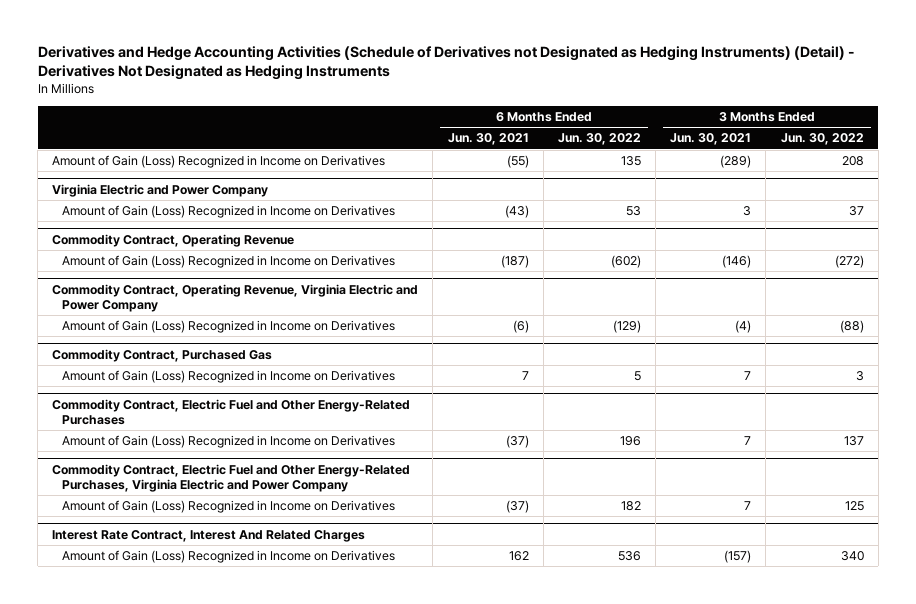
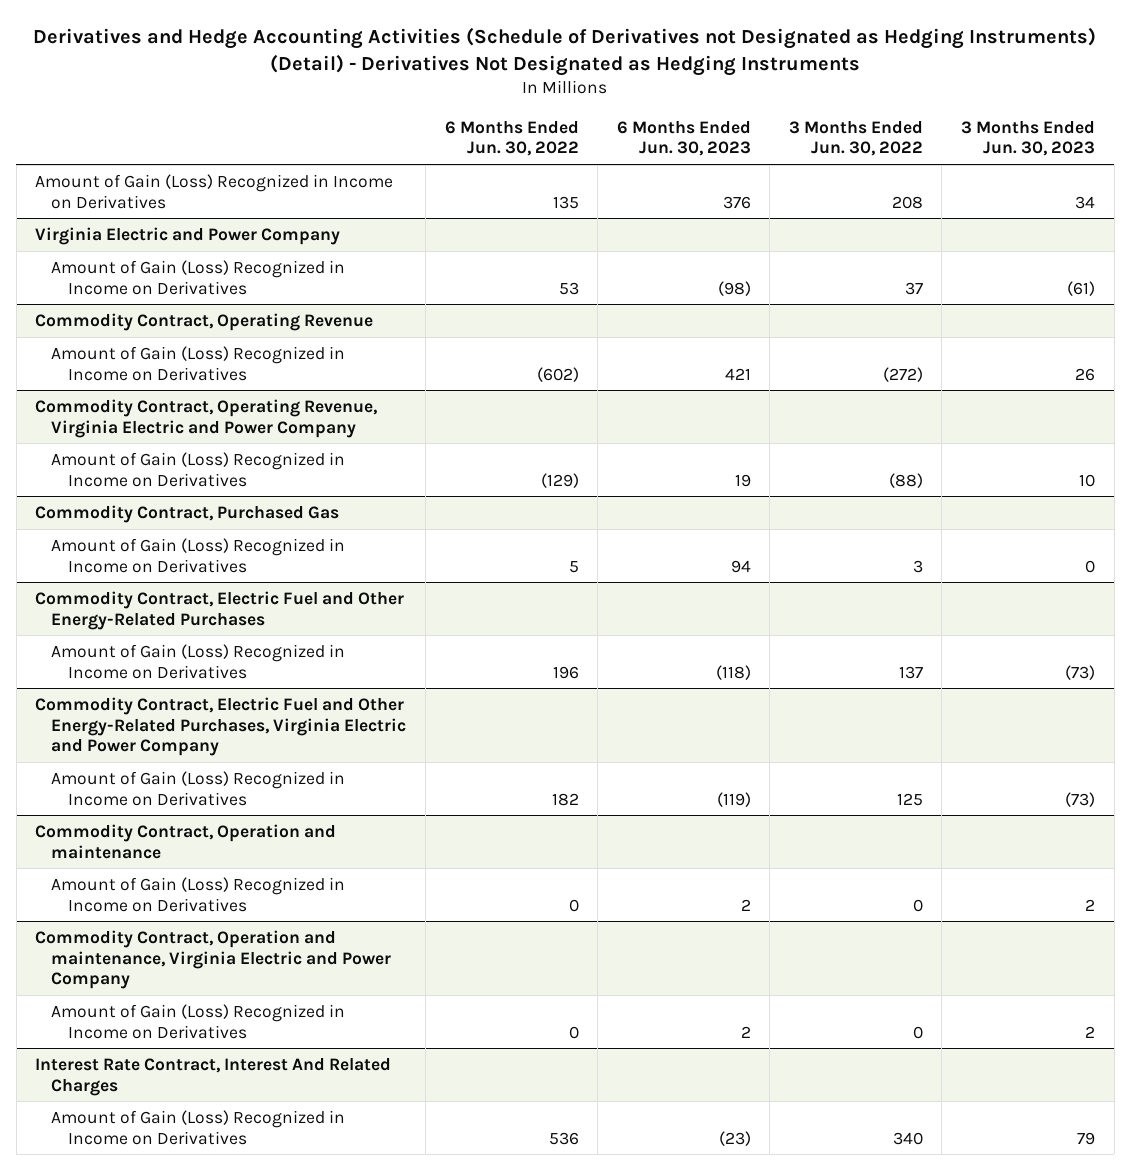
- | 6 Months Ended Jun. 30, 2021 | 6 Months Ended Jun. 30, 2022 | 3 Months Ended Jun. 30, 2021 | 3 Months Ended Jun. 30, 2022
+ | 6 Months Ended Jun. 30, 2022 | 6 Months Ended Jun. 30, 2023 | 3 Months Ended Jun. 30, 2022 | 3 Months Ended Jun. 30, 2023
+ Commodity Contract, Operation and maintenance
+ Amount of Gain (Loss) Recognized in Income on Derivatives | 0 | 2 | 0 | 2
+ Commodity Contract, Operation and maintenance, Virginia Electric and Power Company
+ Amount of Gain (Loss) Recognized in Income on Derivatives | 0 | 2 | 0 | 2

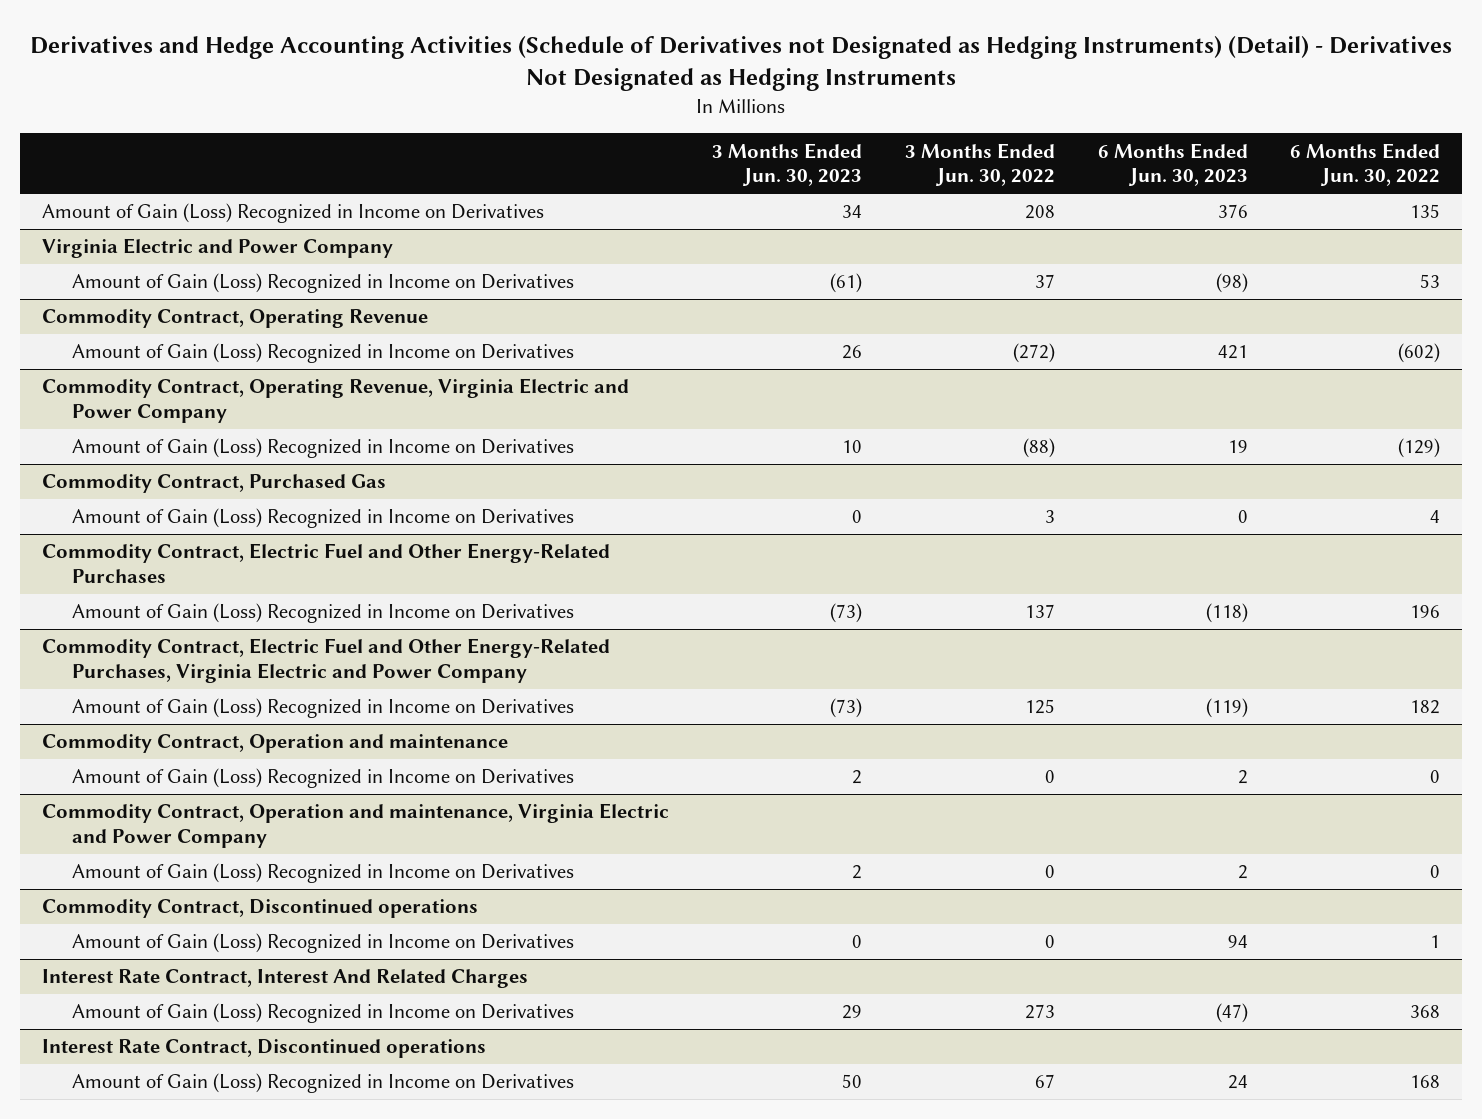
- | 6 Months Ended Jun. 30, 2022 | 6 Months Ended Jun. 30, 2023 | 3 Months Ended Jun. 30, 2022 | 3 Months Ended Jun. 30, 2023
+ | 3 Months Ended Jun. 30, 2023 | 3 Months Ended Jun. 30, 2022 | 6 Months Ended Jun. 30, 2023 | 6 Months Ended Jun. 30, 2022
@ Commodity Contract, Purchased Gas
- Amount of Gain (Loss) Recognized in Income on Derivatives | 5 | 94 | 3 | 0
+ Amount of Gain (Loss) Recognized in Income on Derivatives | 0 | 3 | 0 | 4
+ Commodity Contract, Discontinued operations
+ Amount of Gain (Loss) Recognized in Income on Derivatives | 0 | 0 | 94 | 1
@ Interest Rate Contract, Interest And Related Charges
- Amount of Gain (Loss) Recognized in Income on Derivatives | 536 | (23) | 340 | 79
+ Amount of Gain (Loss) Recognized in Income on Derivatives | 29 | 273 | (47) | 368
+ Interest Rate Contract, Discontinued operations
+ Amount of Gain (Loss) Recognized in Income on Derivatives | 50 | 67 | 24 | 168

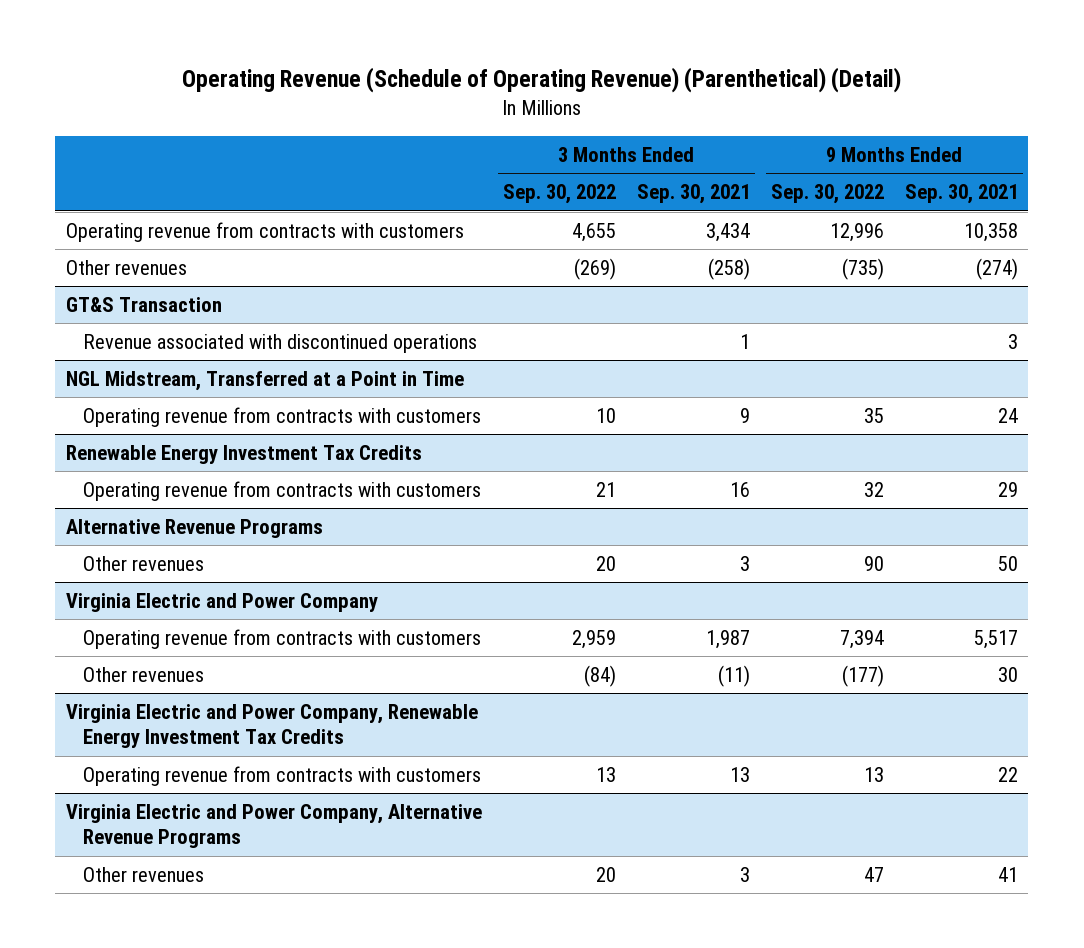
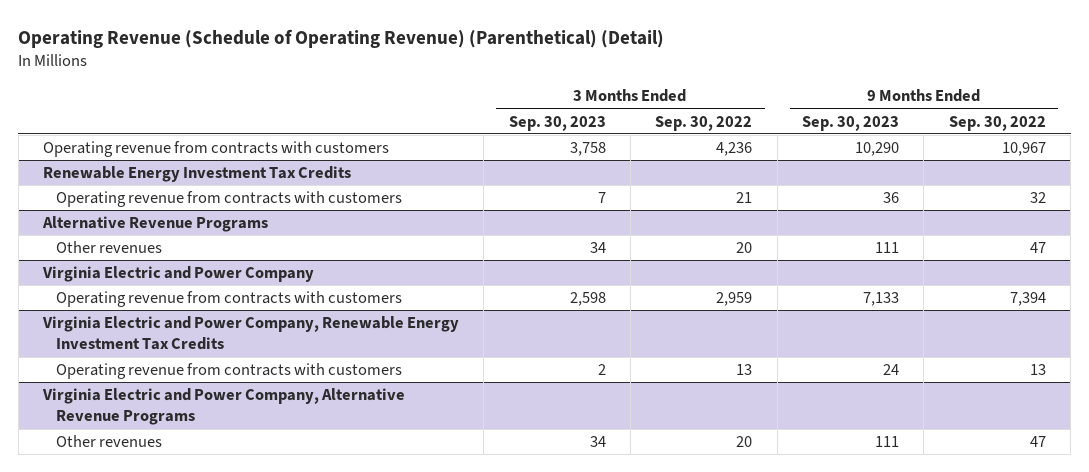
- | 3 Months Ended Sep. 30, 2022 | 3 Months Ended Sep. 30, 2021 | 9 Months Ended Sep. 30, 2022 | 9 Months Ended Sep. 30, 2021
+ | 3 Months Ended Sep. 30, 2023 | 3 Months Ended Sep. 30, 2022 | 9 Months Ended Sep. 30, 2023 | 9 Months Ended Sep. 30, 2022
- Operating revenue from contracts with customers | 4,655 | 3,434 | 12,996 | 10,358
- Other revenues | (269) | (258) | (735) | (274)
- GT&S Transaction
- Revenue associated with discontinued operations | | 1 | | 3
- NGL Midstream, Transferred at a Point in Time
- Operating revenue from contracts with customers | 10 | 9 | 35 | 24
+ Operating revenue from contracts with customers | 3,758 | 4,236 | 10,290 | 10,967
@ Alternative Revenue Programs
- Other revenues | 20 | 3 | 90 | 50
+ Other revenues | 34 | 20 | 111 | 47
@ Virginia Electric and Power Company
- Other revenues | (84) | (11) | (177) | 30

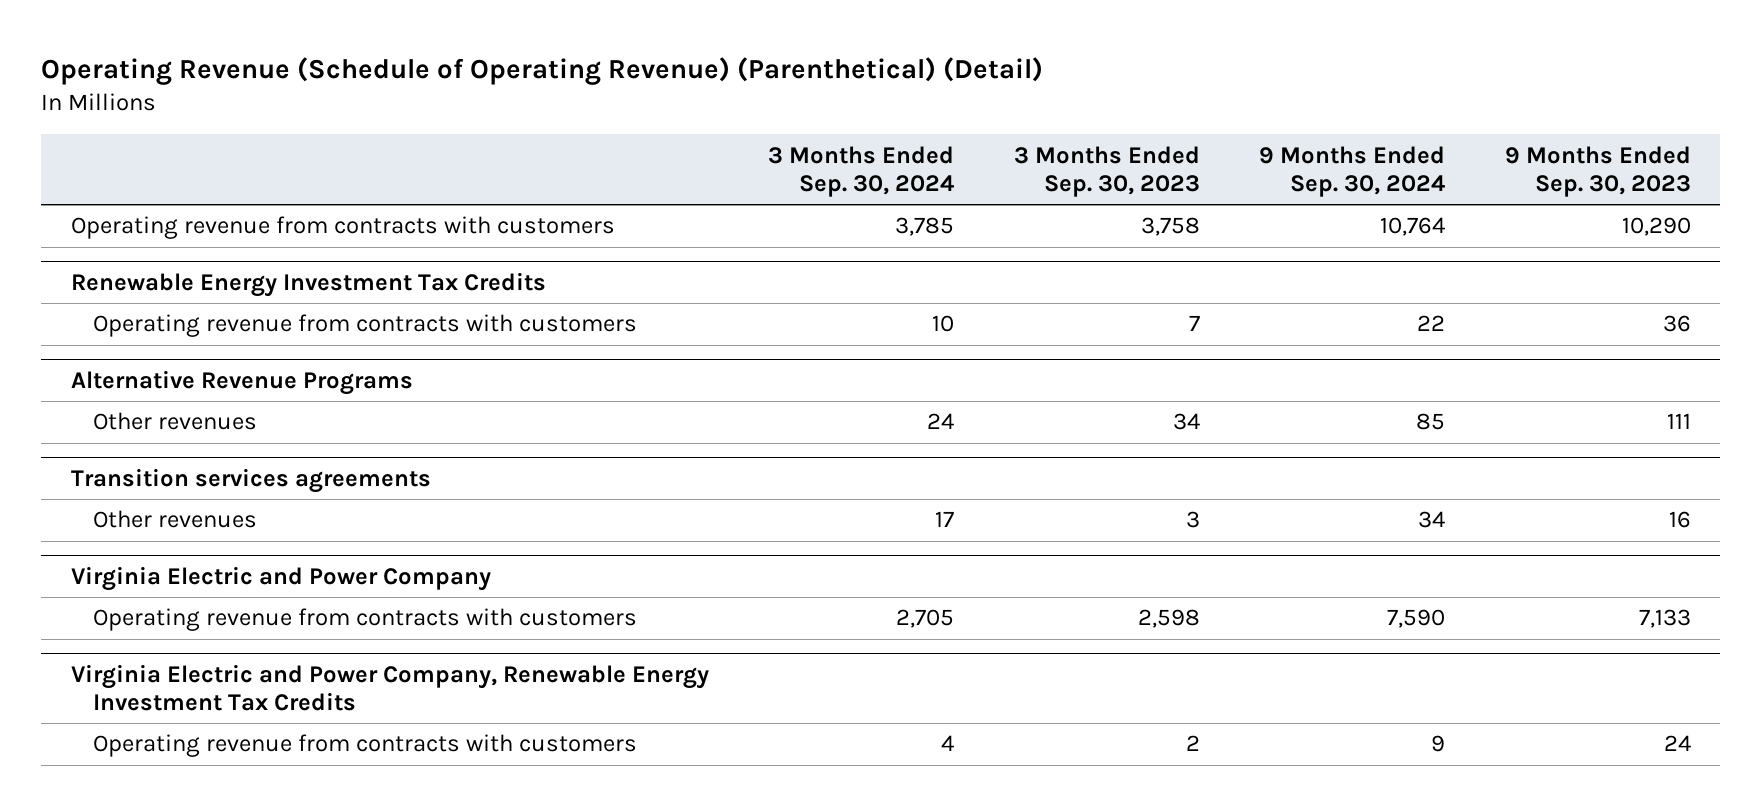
- | 3 Months Ended Sep. 30, 2023 | 3 Months Ended Sep. 30, 2022 | 9 Months Ended Sep. 30, 2023 | 9 Months Ended Sep. 30, 2022
+ | 3 Months Ended Sep. 30, 2024 | 3 Months Ended Sep. 30, 2023 | 9 Months Ended Sep. 30, 2024 | 9 Months Ended Sep. 30, 2023
+ Transition services agreements
+ Other revenues | 17 | 3 | 34 | 16
- Virginia Electric and Power Company, Alternative Revenue Programs
- Other revenues | 34 | 20 | 111 | 47

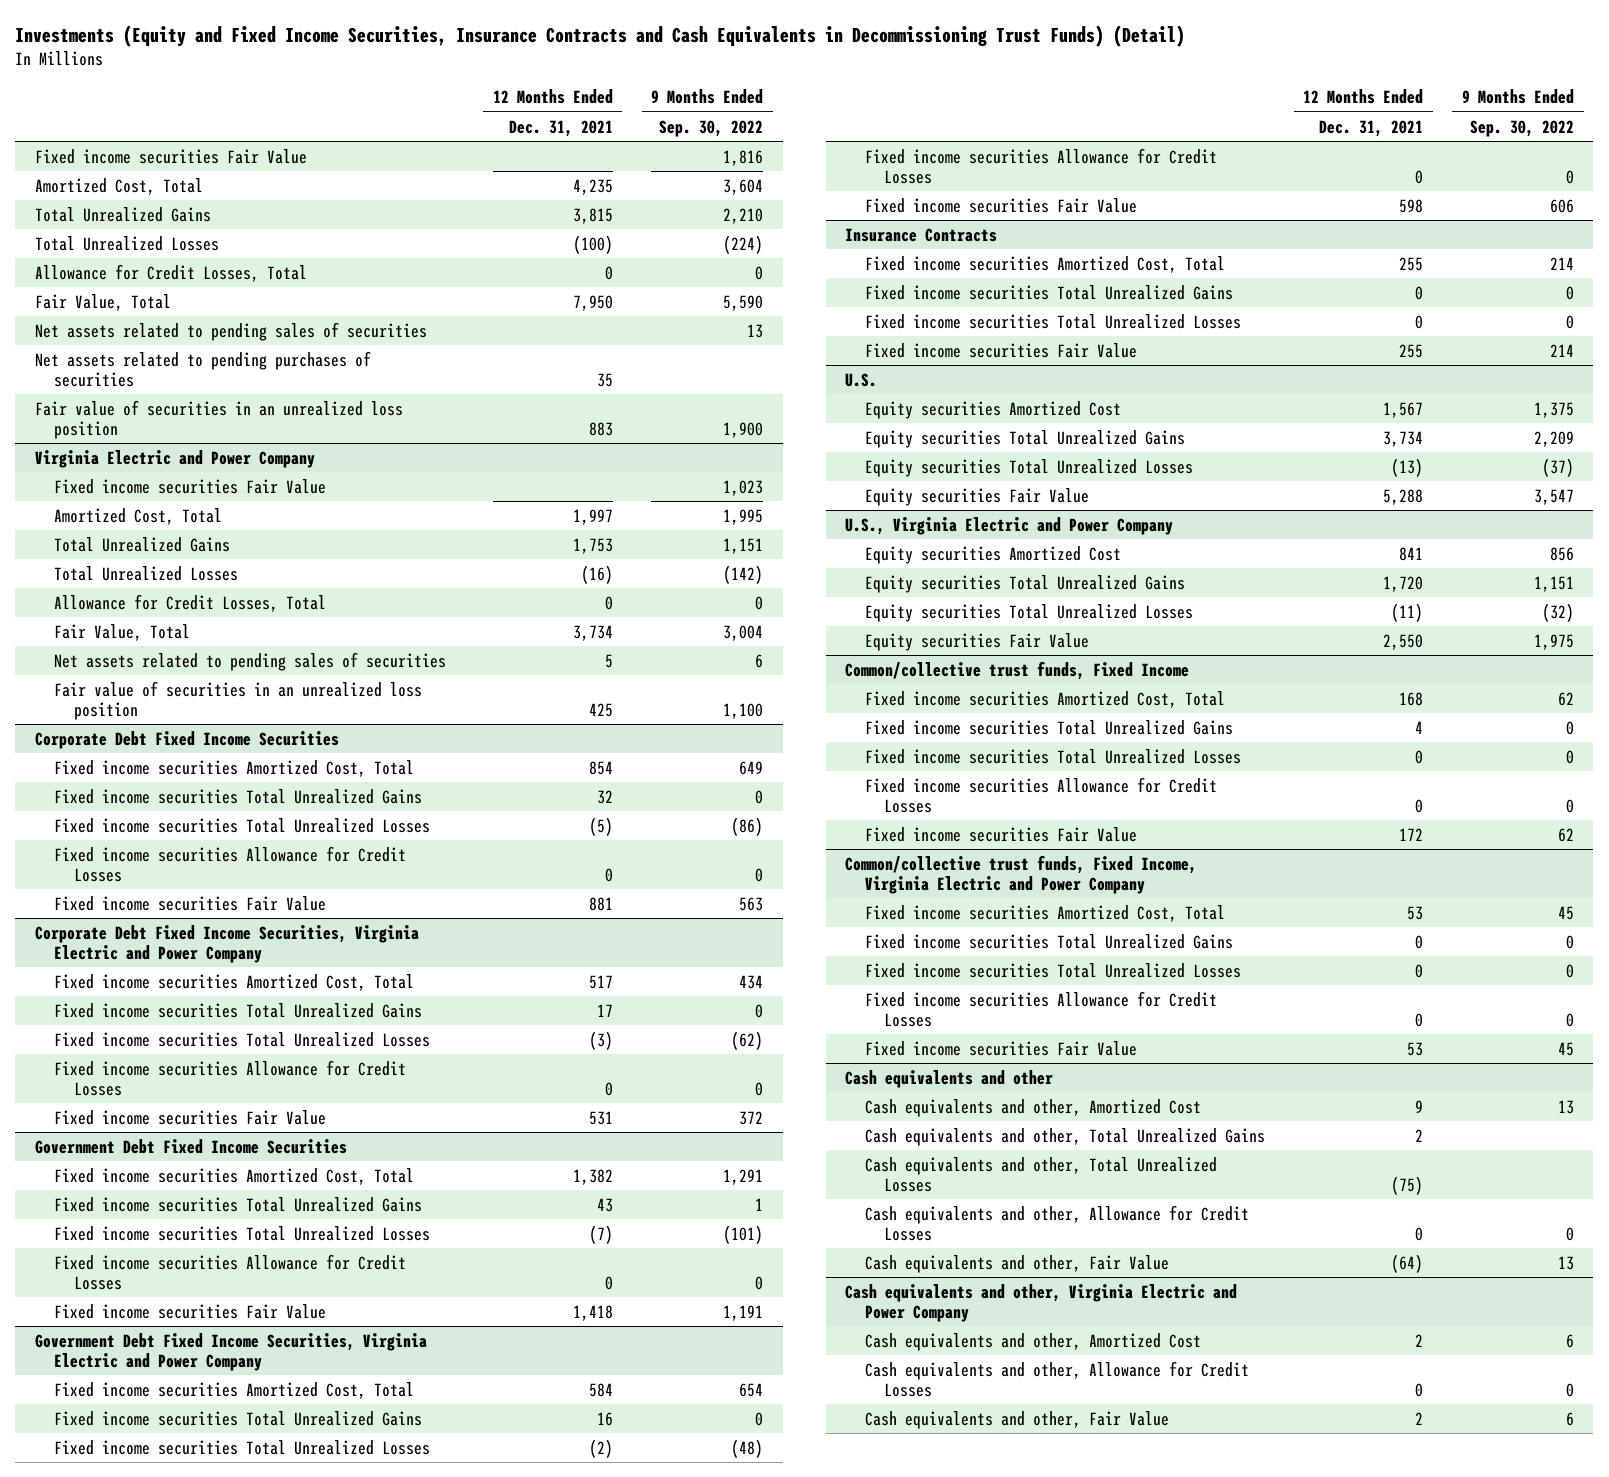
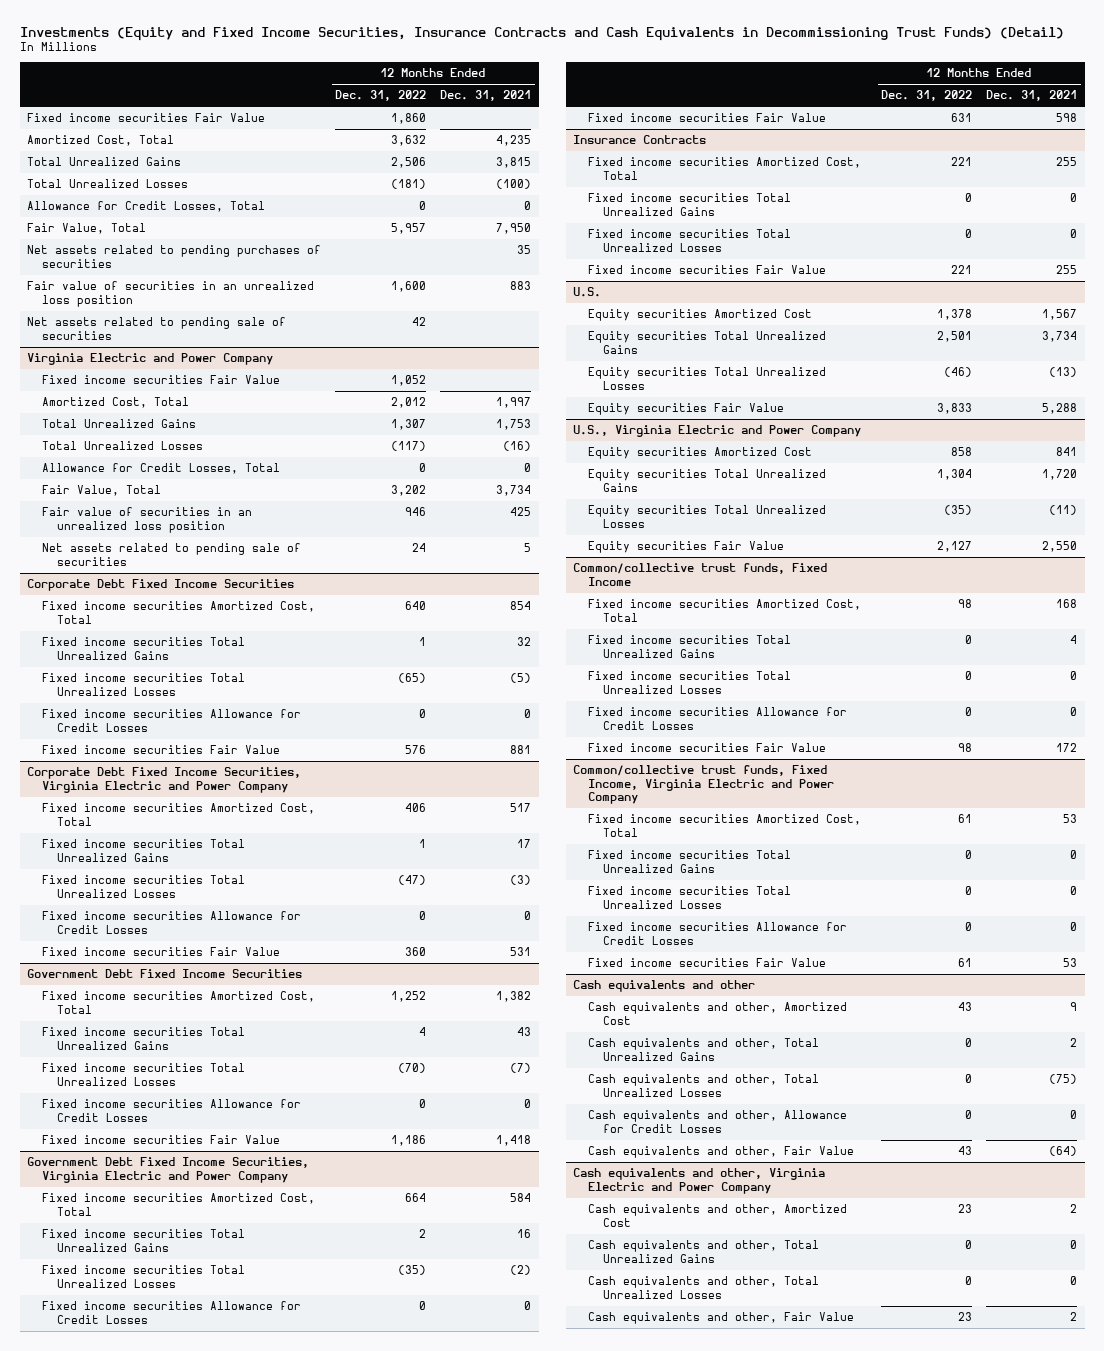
- | 12 Months Ended Dec. 31, 2021 | 9 Months Ended Sep. 30, 2022
+ | 12 Months Ended Dec. 31, 2022 | 12 Months Ended Dec. 31, 2021
- Net assets related to pending sales of securities | | 13
+ Net assets related to pending sale of securities | 42 |
@ Virginia Electric and Power Company
- Net assets related to pending sales of securities | 5 | 6
+ Net assets related to pending sale of securities | 24 | 5
@ Cash equivalents and other, Virginia Electric and Power Company
- Cash equivalents and other, Allowance for Credit Losses | 0 | 0
+ Cash equivalents and other, Total Unrealized Gains | 0 | 0
+ Cash equivalents and other, Total Unrealized Losses | 0 | 0

